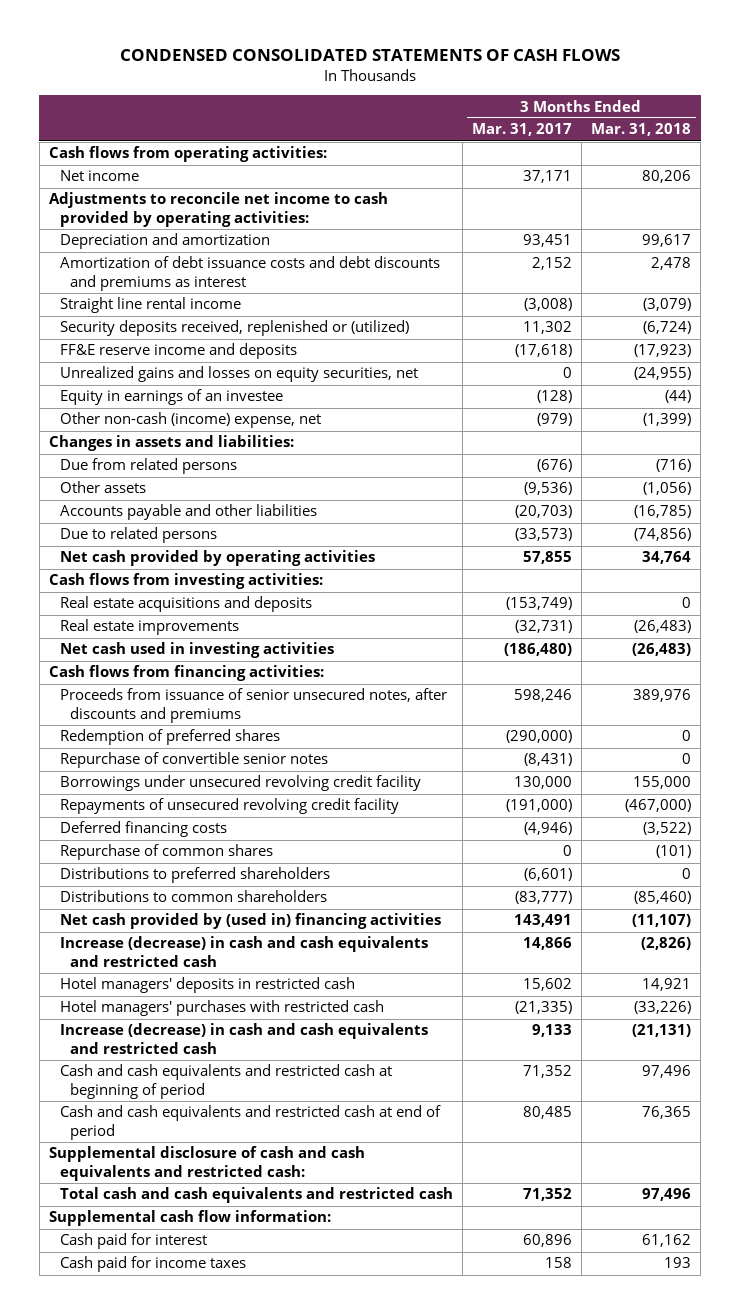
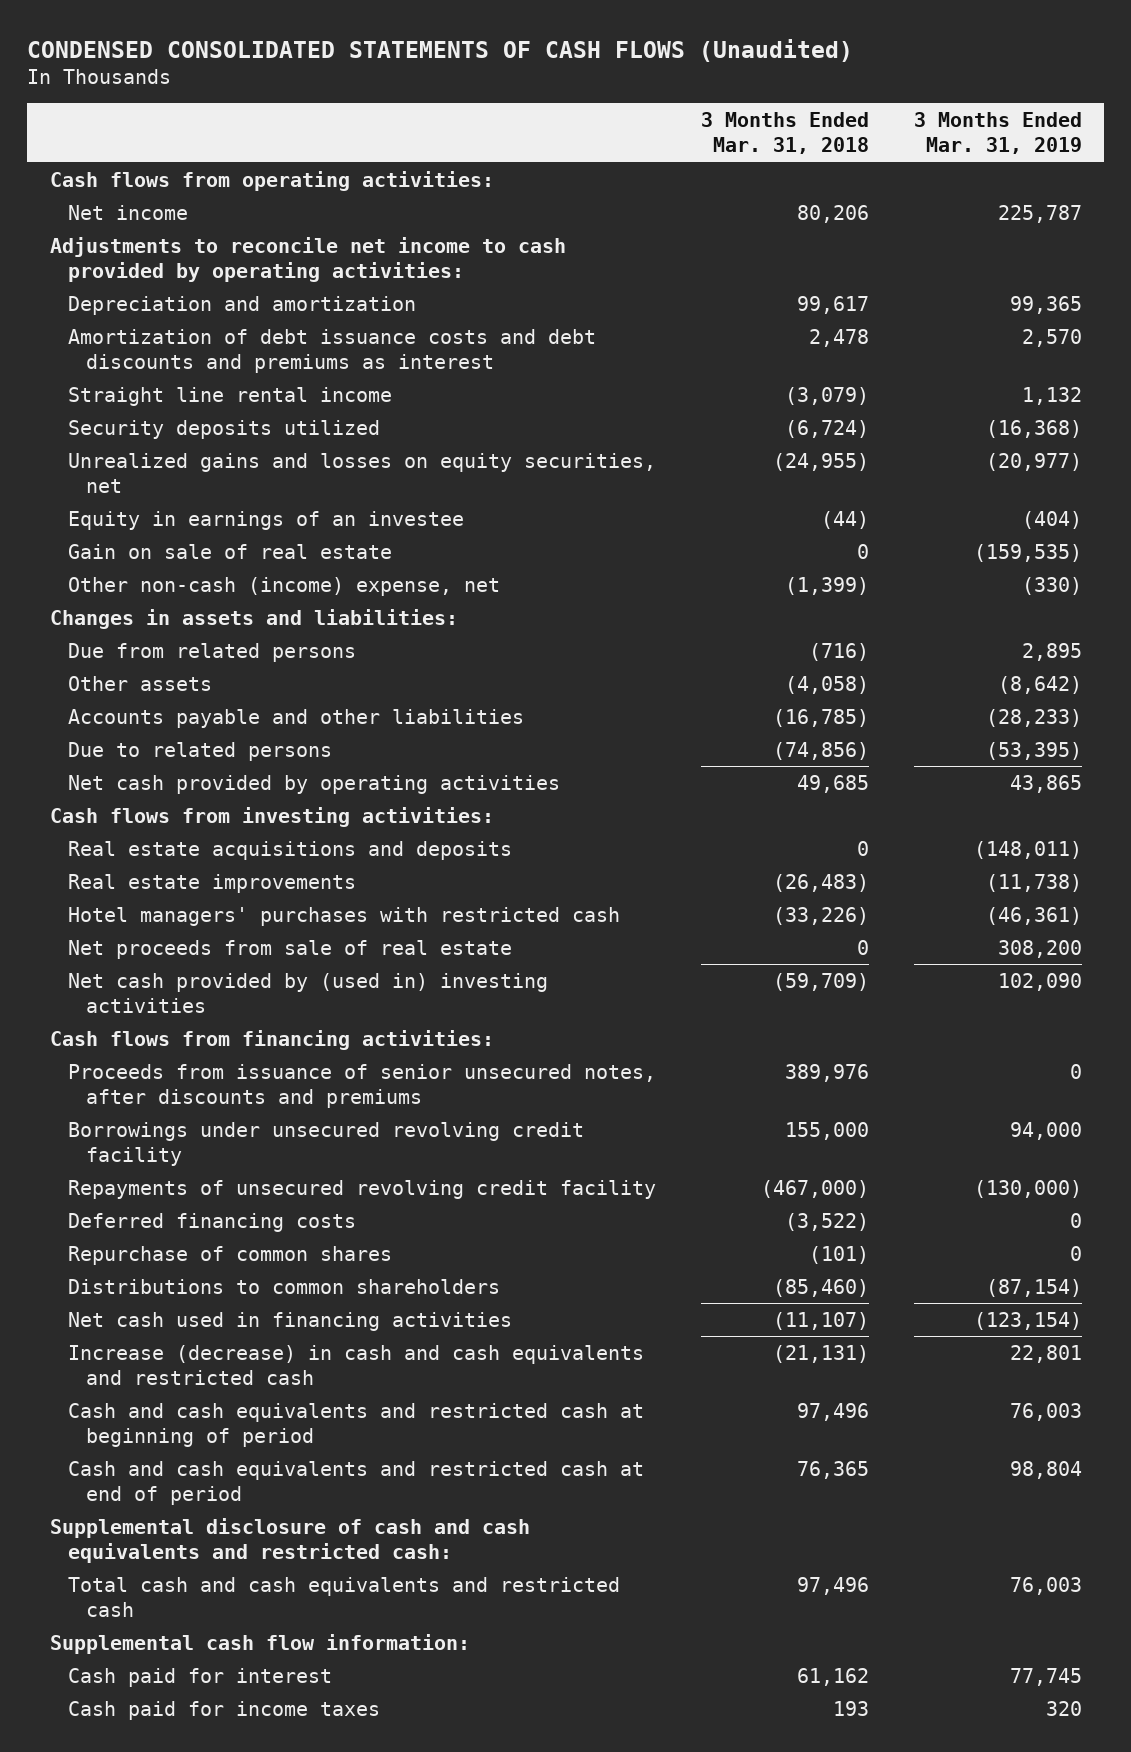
- CONDENSED CONSOLIDATED STATEMENTS OF CASH FLOWS
+ CONDENSED CONSOLIDATED STATEMENTS OF CASH FLOWS (Unaudited)
- | 3 Months Ended Mar. 31, 2017 | 3 Months Ended Mar. 31, 2018
+ | 3 Months Ended Mar. 31, 2018 | 3 Months Ended Mar. 31, 2019
- Security deposits received, replenished or (utilized) | 11,302 | (6,724)
- FF&E reserve income and deposits | (17,618) | (17,923)
+ Security deposits utilized | (6,724) | (16,368)
+ Gain on sale of real estate | 0 | (159,535)
- Other assets | (9,536) | (1,056)
+ Other assets | (4,058) | (8,642)
- Net cash provided by operating activities | 57,855 | 34,764
+ Net cash provided by operating activities | 49,685 | 43,865
- Net cash used in investing activities | (186,480) | (26,483)
moved up: Hotel managers' purchases with restricted cash | (33,226) | (46,361)
+ Net proceeds from sale of real estate | 0 | 308,200
+ Net cash provided by (used in) investing activities | (59,709) | 102,090
- Redemption of preferred shares | (290,000) | 0
- Repurchase of convertible senior notes | (8,431) | 0
- Distributions to preferred shareholders | (6,601) | 0
- Net cash provided by (used in) financing activities | 143,491 | (11,107)
- Increase (decrease) in cash and cash equivalents and restricted cash | 14,866 | (2,826)
- Hotel managers' deposits in restricted cash | 15,602 | 14,921
+ Net cash used in financing activities | (11,107) | (123,154)

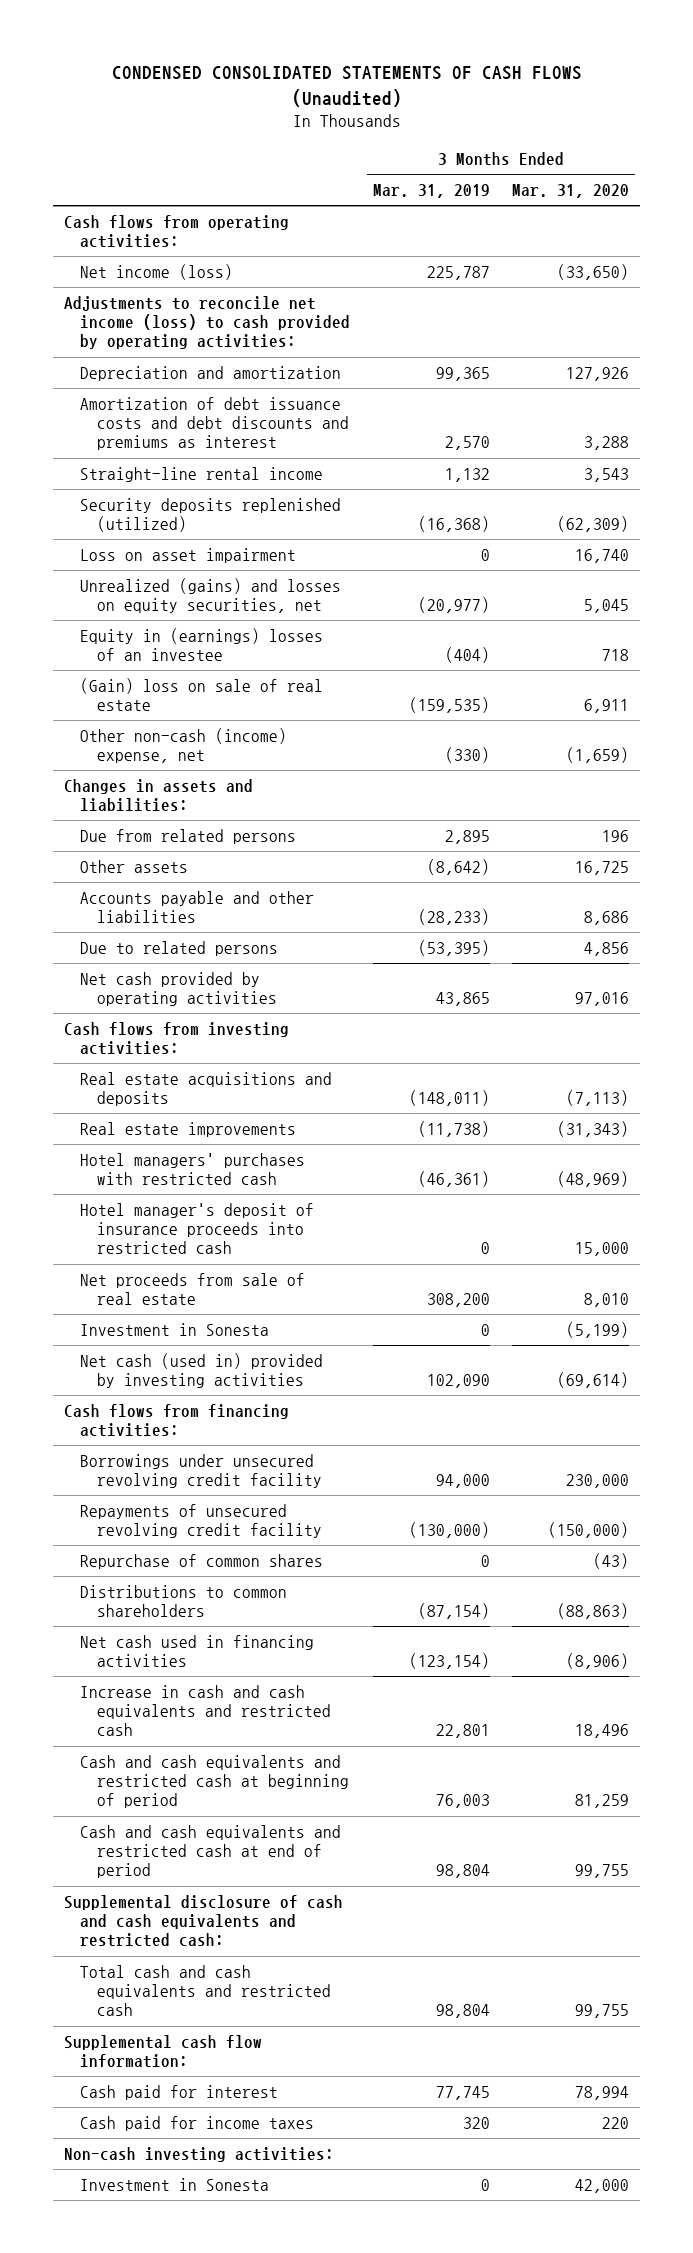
- | 3 Months Ended Mar. 31, 2018 | 3 Months Ended Mar. 31, 2019
+ | 3 Months Ended Mar. 31, 2019 | 3 Months Ended Mar. 31, 2020
- Net income | 80,206 | 225,787
- Adjustments to reconcile net income to cash provided by operating activities:
+ Net income (loss) | 225,787 | (33,650)
+ Adjustments to reconcile net income (loss) to cash provided by operating activities:
- Straight line rental income | (3,079) | 1,132
- Security deposits utilized | (6,724) | (16,368)
- Unrealized gains and losses on equity securities, net | (24,955) | (20,977)
- Equity in earnings of an investee | (44) | (404)
- Gain on sale of real estate | 0 | (159,535)
+ Straight-line rental income | 1,132 | 3,543
+ Security deposits replenished (utilized) | (16,368) | (62,309)
+ Loss on asset impairment | 0 | 16,740
+ Unrealized (gains) and losses on equity securities, net | (20,977) | 5,045
+ Equity in (earnings) losses of an investee | (404) | 718
+ (Gain) loss on sale of real estate | (159,535) | 6,911
+ Hotel manager's deposit of insurance proceeds into restricted cash | 0 | 15,000
- Net cash provided by (used in) investing activities | (59,709) | 102,090
+ Investment in Sonesta | 0 | (5,199)
+ Net cash (used in) provided by investing activities | 102,090 | (69,614)
- Proceeds from issuance of senior unsecured notes, after discounts and premiums | 389,976 | 0
- Deferred financing costs | (3,522) | 0
- Increase (decrease) in cash and cash equivalents and restricted cash | (21,131) | 22,801
+ Increase in cash and cash equivalents and restricted cash | 22,801 | 18,496
- Total cash and cash equivalents and restricted cash | 97,496 | 76,003
+ Total cash and cash equivalents and restricted cash | 98,804 | 99,755
+ Non-cash investing activities:
+ Investment in Sonesta | 0 | 42,000

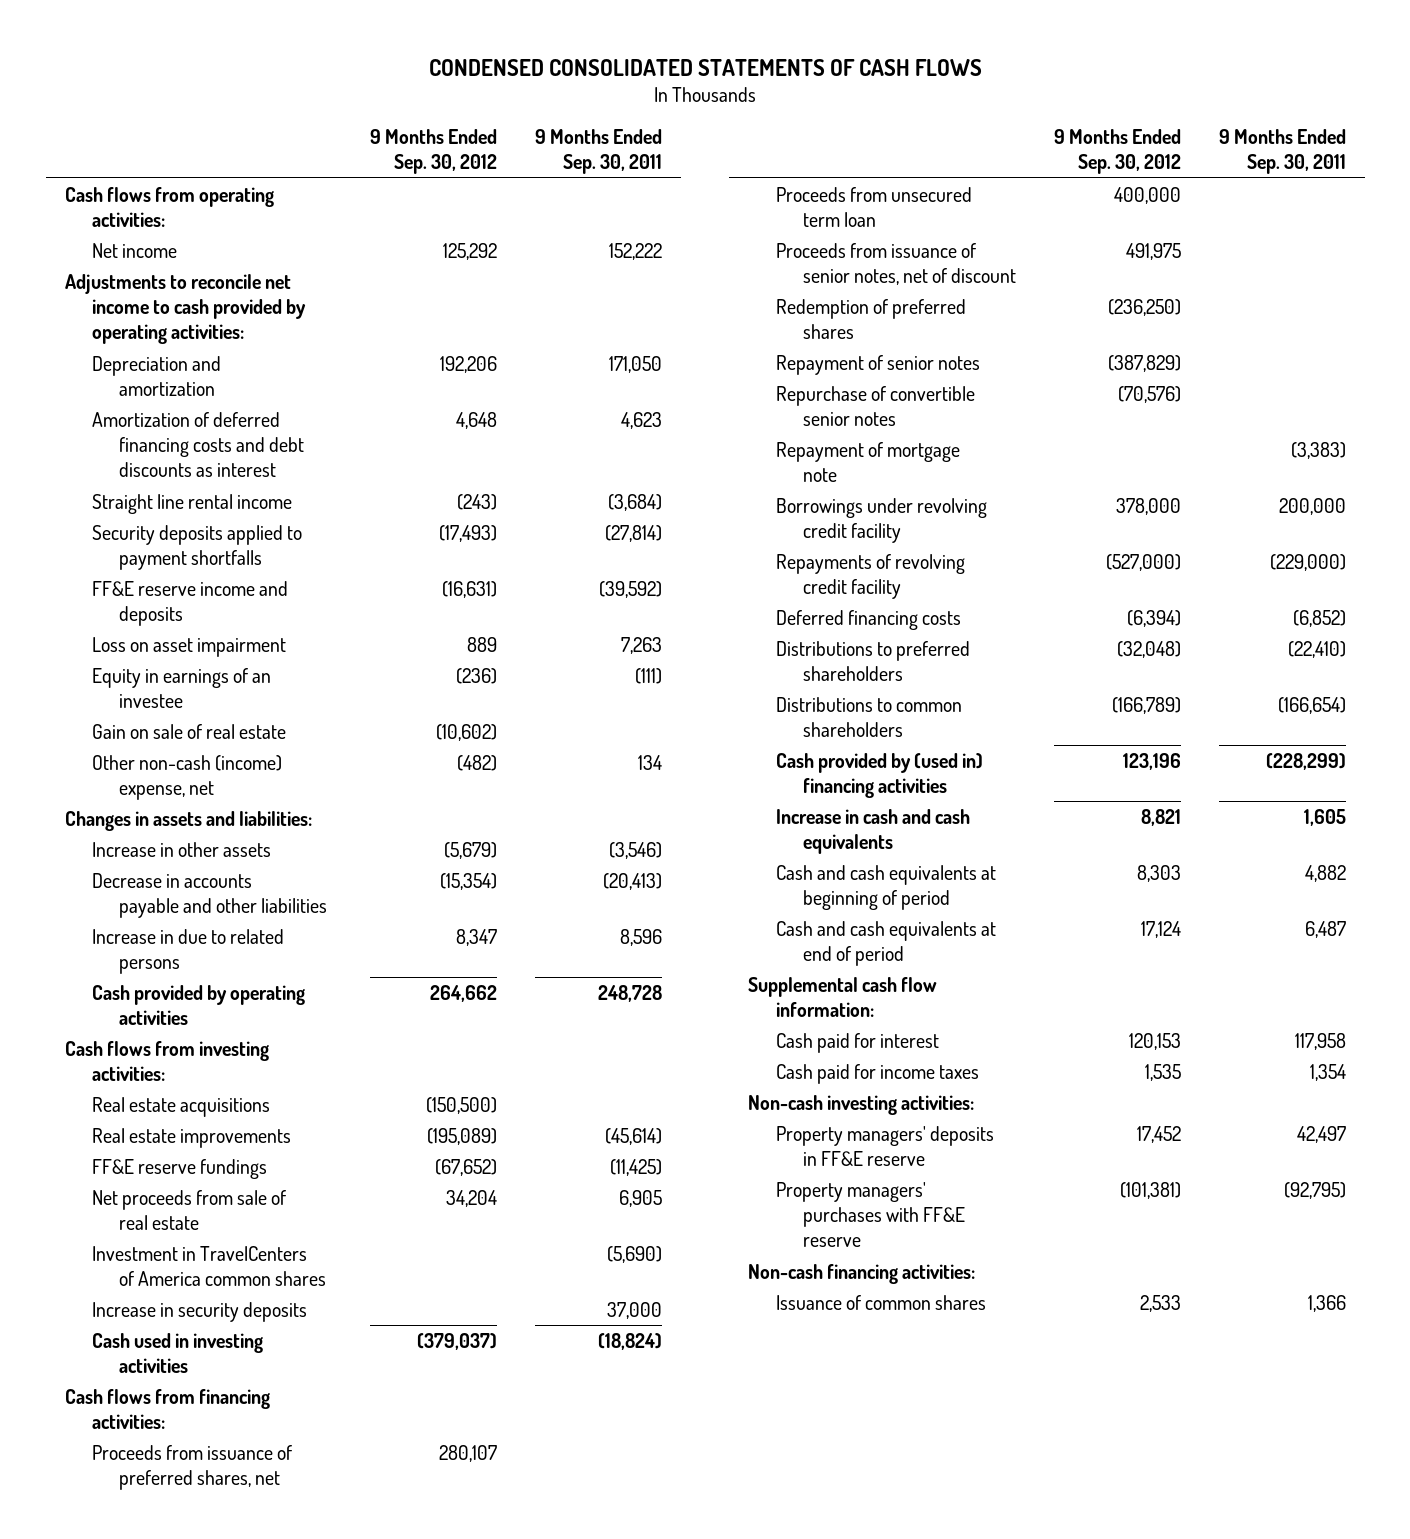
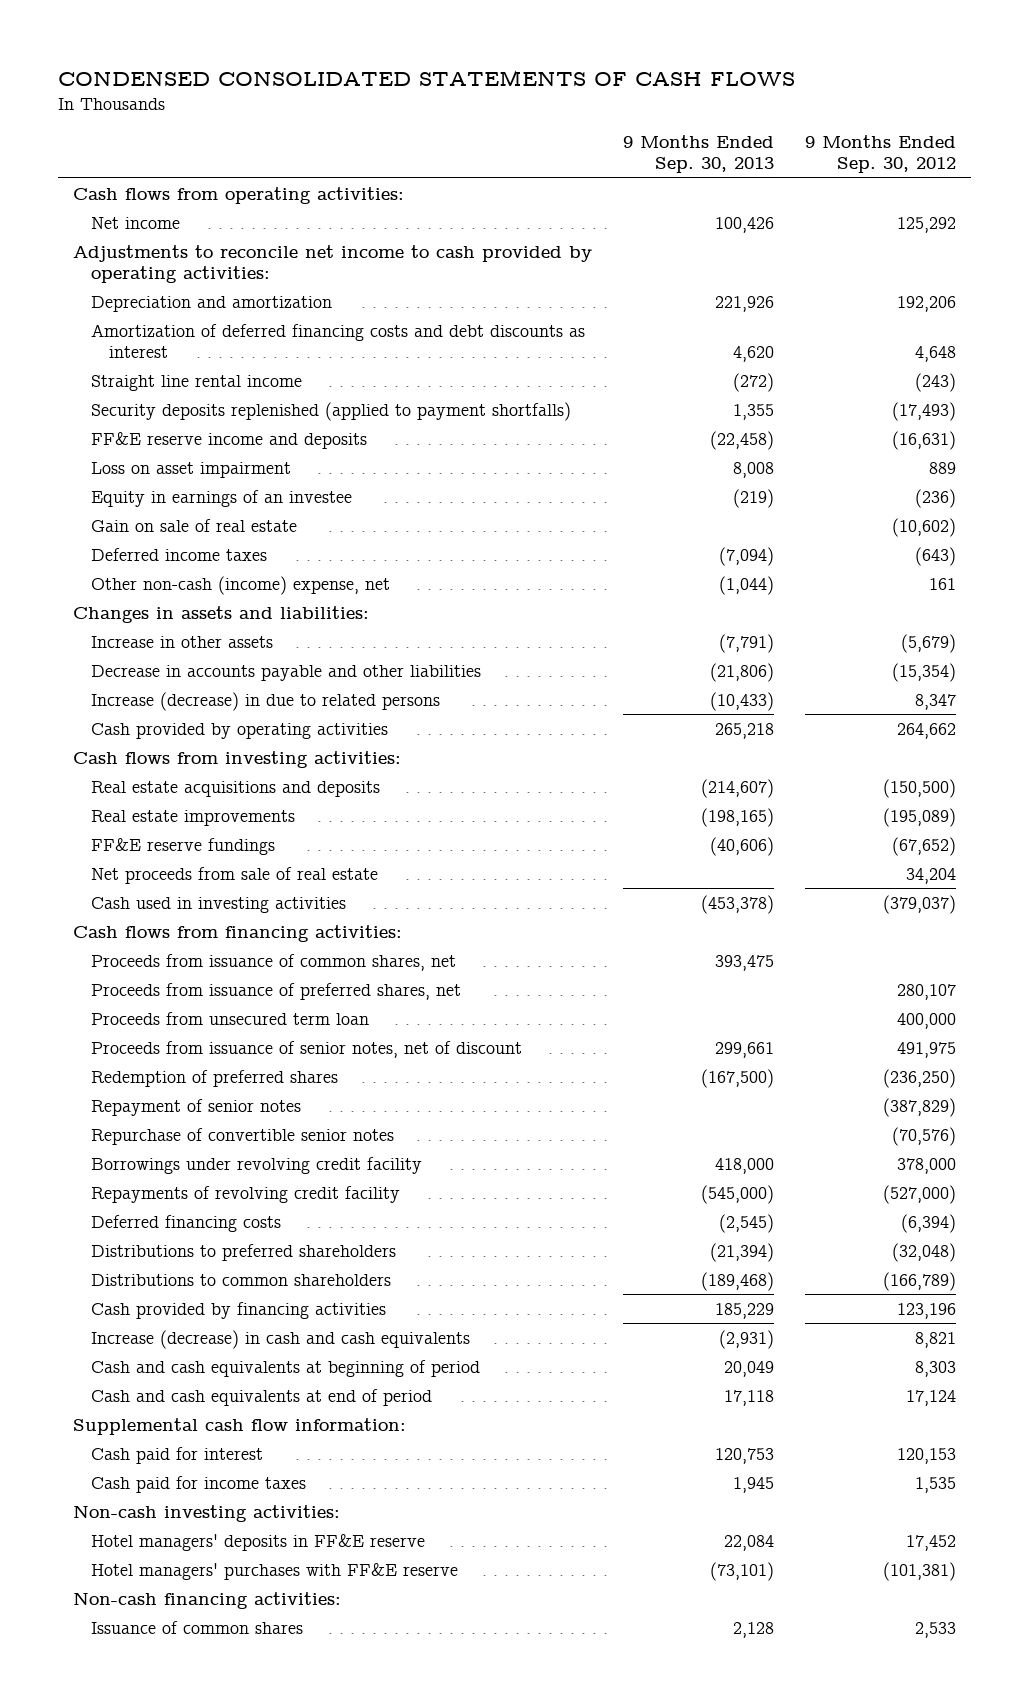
- | 9 Months Ended Sep. 30, 2012 | 9 Months Ended Sep. 30, 2011
+ | 9 Months Ended Sep. 30, 2013 | 9 Months Ended Sep. 30, 2012
- Security deposits applied to payment shortfalls | (17,493) | (27,814)
+ Security deposits replenished (applied to payment shortfalls) | 1,355 | (17,493)
- Other non-cash (income) expense, net | (482) | 134
+ Deferred income taxes | (7,094) | (643)
+ Other non-cash (income) expense, net | (1,044) | 161
- Increase in due to related persons | 8,347 | 8,596
+ Increase (decrease) in due to related persons | (10,433) | 8,347
- Real estate acquisitions | (150,500) |
+ Real estate acquisitions and deposits | (214,607) | (150,500)
- Investment in TravelCenters of America common shares | | (5,690)
- Increase in security deposits | | 37,000
+ Proceeds from issuance of common shares, net | 393,475 |
- Repayment of mortgage note | | (3,383)
- Cash provided by (used in) financing activities | 123,196 | (228,299)
- Increase in cash and cash equivalents | 8,821 | 1,605
+ Cash provided by financing activities | 185,229 | 123,196
+ Increase (decrease) in cash and cash equivalents | (2,931) | 8,821
- Property managers' deposits in FF&E reserve | 17,452 | 42,497
- Property managers' purchases with FF&E reserve | (101,381) | (92,795)
+ Hotel managers' deposits in FF&E reserve | 22,084 | 17,452
+ Hotel managers' purchases with FF&E reserve | (73,101) | (101,381)

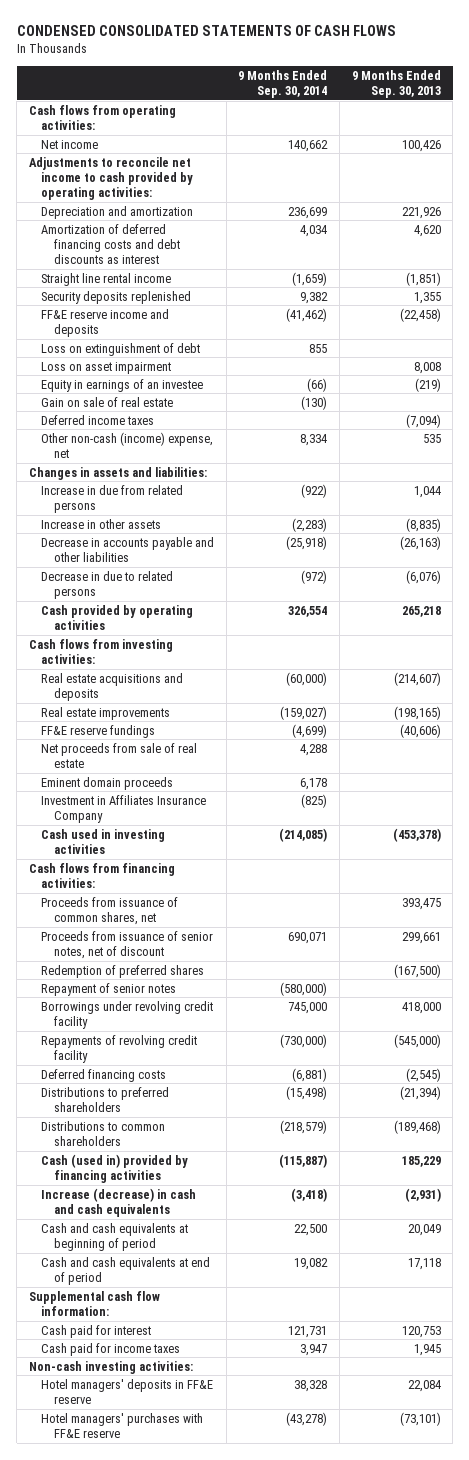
- | 9 Months Ended Sep. 30, 2013 | 9 Months Ended Sep. 30, 2012
+ | 9 Months Ended Sep. 30, 2014 | 9 Months Ended Sep. 30, 2013
- Straight line rental income | (272) | (243)
- Security deposits replenished (applied to payment shortfalls) | 1,355 | (17,493)
+ Straight line rental income | (1,659) | (1,851)
+ Security deposits replenished | 9,382 | 1,355
+ Loss on extinguishment of debt | 855 |
- Other non-cash (income) expense, net | (1,044) | 161
+ Other non-cash (income) expense, net | 8,334 | 535
- Increase in other assets | (7,791) | (5,679)
- Decrease in accounts payable and other liabilities | (21,806) | (15,354)
- Increase (decrease) in due to related persons | (10,433) | 8,347
+ Increase in due from related persons | (922) | 1,044
+ Increase in other assets | (2,283) | (8,835)
+ Decrease in accounts payable and other liabilities | (25,918) | (26,163)
+ Decrease in due to related persons | (972) | (6,076)
+ Eminent domain proceeds | 6,178 |
+ Investment in Affiliates Insurance Company | (825) |
- Proceeds from issuance of preferred shares, net | | 280,107
- Proceeds from unsecured term loan | | 400,000
- Repurchase of convertible senior notes | | (70,576)
- Cash provided by financing activities | 185,229 | 123,196
+ Cash (used in) provided by financing activities | (115,887) | 185,229
- Non-cash financing activities:
- Issuance of common shares | 2,128 | 2,533

